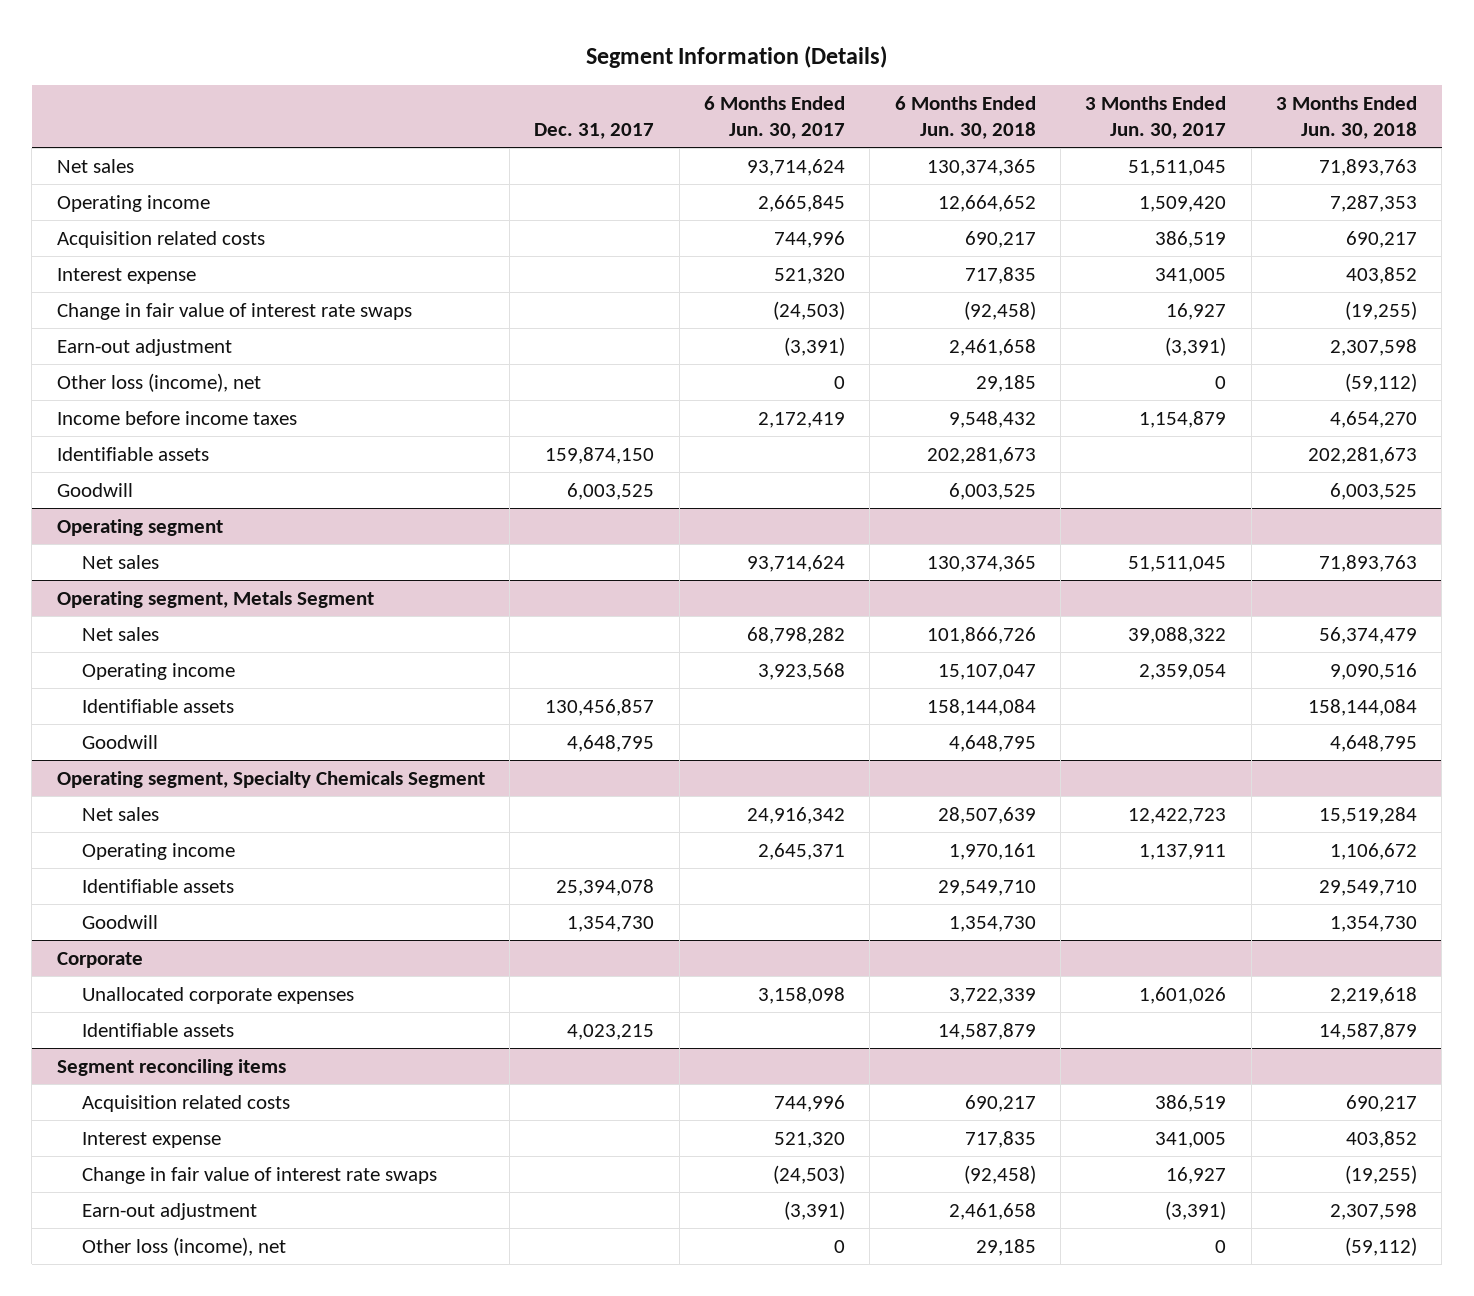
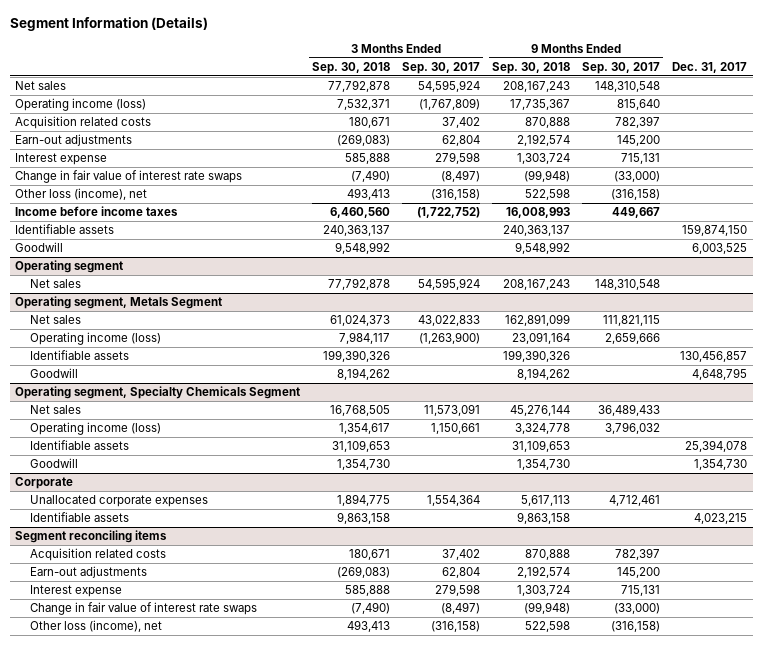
- | Dec. 31, 2017 | 6 Months Ended Jun. 30, 2017 | 6 Months Ended Jun. 30, 2018 | 3 Months Ended Jun. 30, 2017 | 3 Months Ended Jun. 30, 2018
+ | 3 Months Ended Sep. 30, 2018 | 3 Months Ended Sep. 30, 2017 | 9 Months Ended Sep. 30, 2018 | 9 Months Ended Sep. 30, 2017 | Dec. 31, 2017
- Operating income | | 2,665,845 | 12,664,652 | 1,509,420 | 7,287,353
+ Operating income (loss) | 7,532,371 | (1,767,809) | 17,735,367 | 815,640 |
+ Earn-out adjustments | (269,083) | 62,804 | 2,192,574 | 145,200 |
- Earn-out adjustment | | (3,391) | 2,461,658 | (3,391) | 2,307,598
@ Operating segment, Metals Segment
- Operating income | | 3,923,568 | 15,107,047 | 2,359,054 | 9,090,516
+ Operating income (loss) | 7,984,117 | (1,263,900) | 23,091,164 | 2,659,666 |
@ Operating segment, Specialty Chemicals Segment
- Operating income | | 2,645,371 | 1,970,161 | 1,137,911 | 1,106,672
+ Operating income (loss) | 1,354,617 | 1,150,661 | 3,324,778 | 3,796,032 |
@ Segment reconciling items
+ Earn-out adjustments | (269,083) | 62,804 | 2,192,574 | 145,200 |
- Earn-out adjustment | | (3,391) | 2,461,658 | (3,391) | 2,307,598

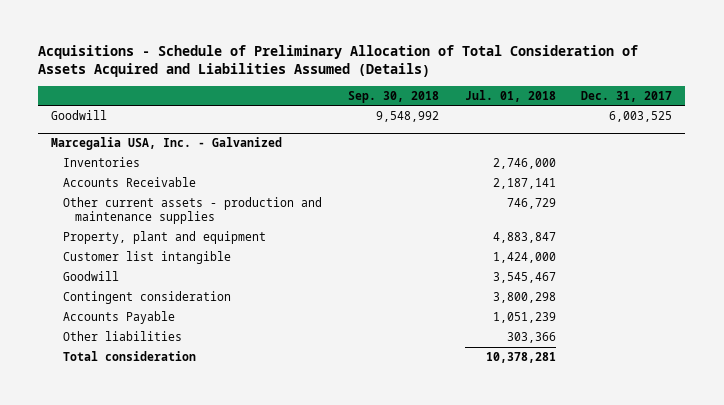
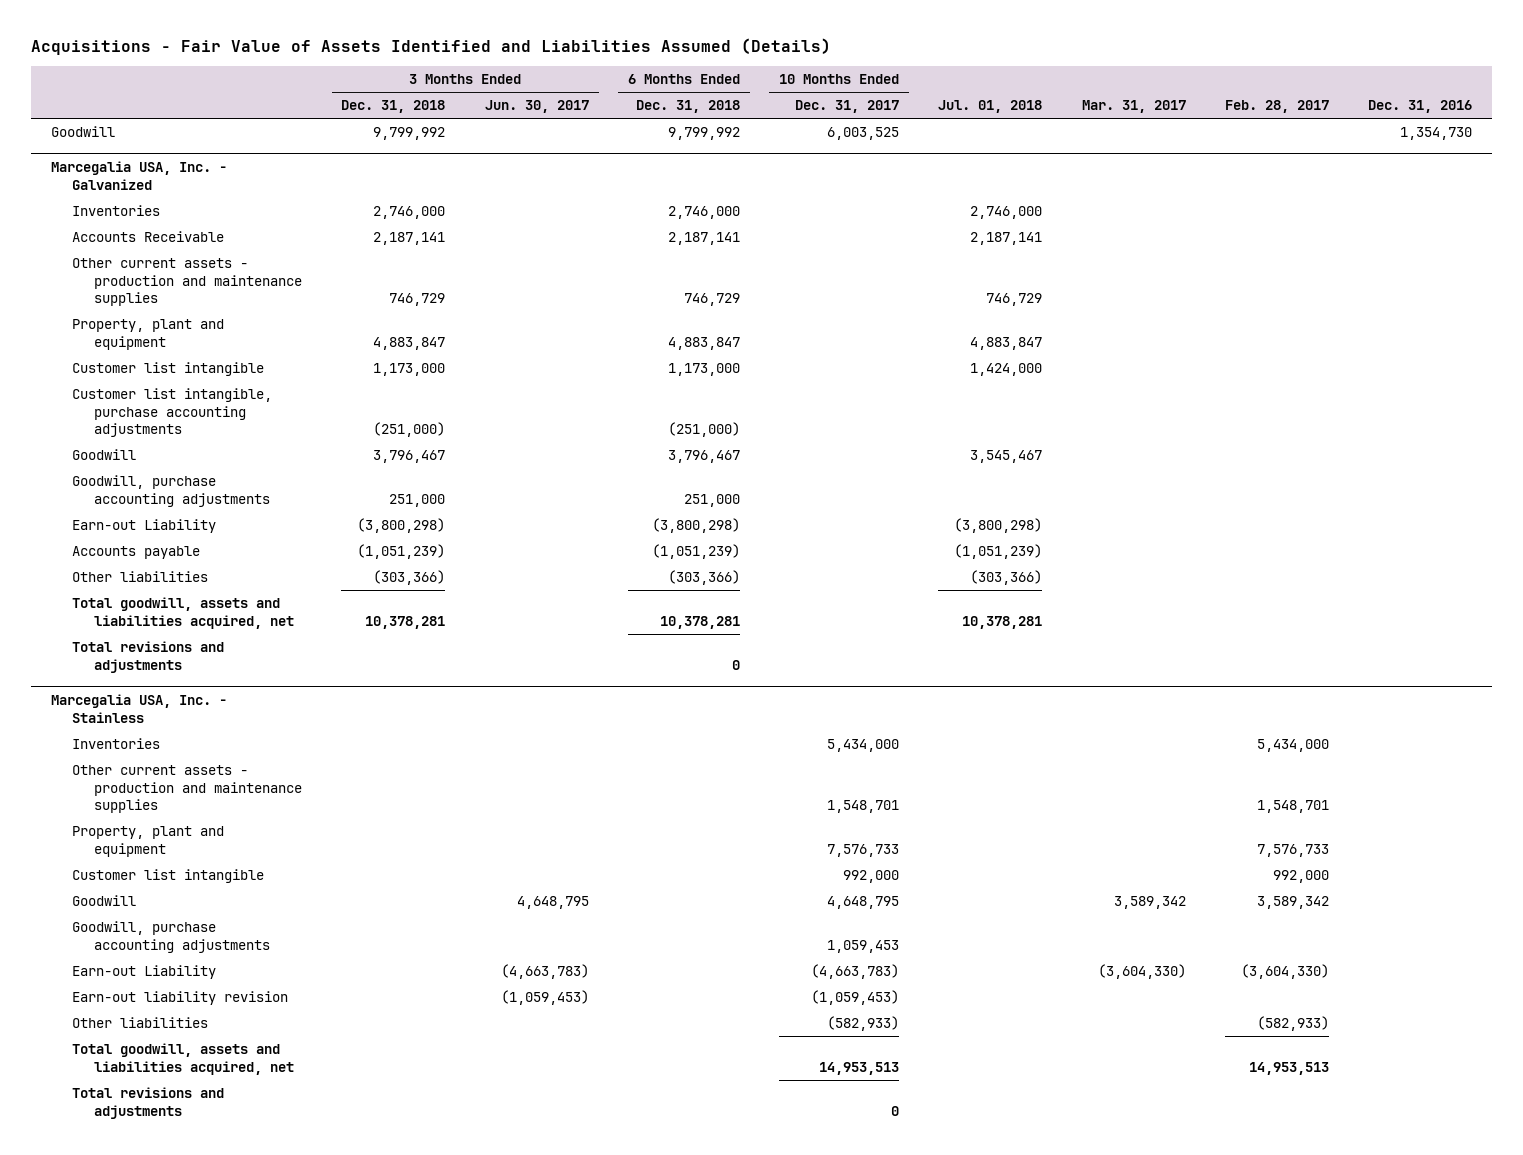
- Acquisitions - Schedule of Preliminary Allocation of Total Consideration of Assets Acquired and Liabilities Assumed (Details)
+ Acquisitions - Fair Value of Assets Identified and Liabilities Assumed (Details)
- | Sep. 30, 2018 | Jul. 01, 2018 | Dec. 31, 2017
+ | 3 Months Ended Dec. 31, 2018 | 3 Months Ended Jun. 30, 2017 | 6 Months Ended Dec. 31, 2018 | 10 Months Ended Dec. 31, 2017 | Jul. 01, 2018 | Mar. 31, 2017 | Feb. 28, 2017 | Dec. 31, 2016
@ Marcegalia USA, Inc. - Galvanized
+ Customer list intangible, purchase accounting adjustments | (251,000) | | (251,000) | | | | |
- Contingent consideration | | 3,800,298 |
- Accounts Payable | | 1,051,239 |
- Other liabilities | | 303,366 |
- Total consideration | | 10,378,281 |
+ Goodwill, purchase accounting adjustments | 251,000 | | 251,000 | | | | |
+ Earn-out Liability | (3,800,298) | | (3,800,298) | | (3,800,298) | | |
+ Accounts payable | (1,051,239) | | (1,051,239) | | (1,051,239) | | |
+ Other liabilities | (303,366) | | (303,366) | | (303,366) | | |
+ Total goodwill, assets and liabilities acquired, net | 10,378,281 | | 10,378,281 | | 10,378,281 | | |
+ Total revisions and adjustments | | | 0 | | | | |
+ Marcegalia USA, Inc. - Stainless
+ Inventories | | | | 5,434,000 | | | 5,434,000 |
+ Other current assets - production and maintenance supplies | | | | 1,548,701 | | | 1,548,701 |
+ Property, plant and equipment | | | | 7,576,733 | | | 7,576,733 |
+ Customer list intangible | | | | 992,000 | | | 992,000 |
+ Goodwill | | 4,648,795 | | 4,648,795 | | 3,589,342 | 3,589,342 |
+ Goodwill, purchase accounting adjustments | | | | 1,059,453 | | | |
+ Earn-out Liability | | (4,663,783) | | (4,663,783) | | (3,604,330) | (3,604,330) |
+ Earn-out liability revision | | (1,059,453) | | (1,059,453) | | | |
+ Other liabilities | | | | (582,933) | | | (582,933) |
+ Total goodwill, assets and liabilities acquired, net | | | | 14,953,513 | | | 14,953,513 |
+ Total revisions and adjustments | | | | 0 | | | |

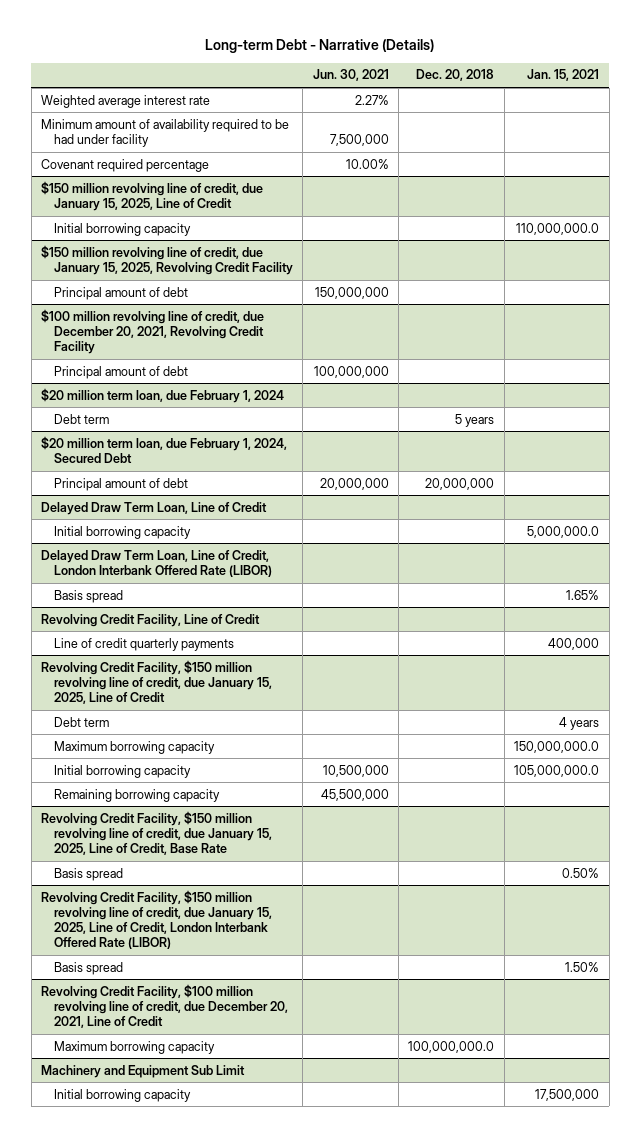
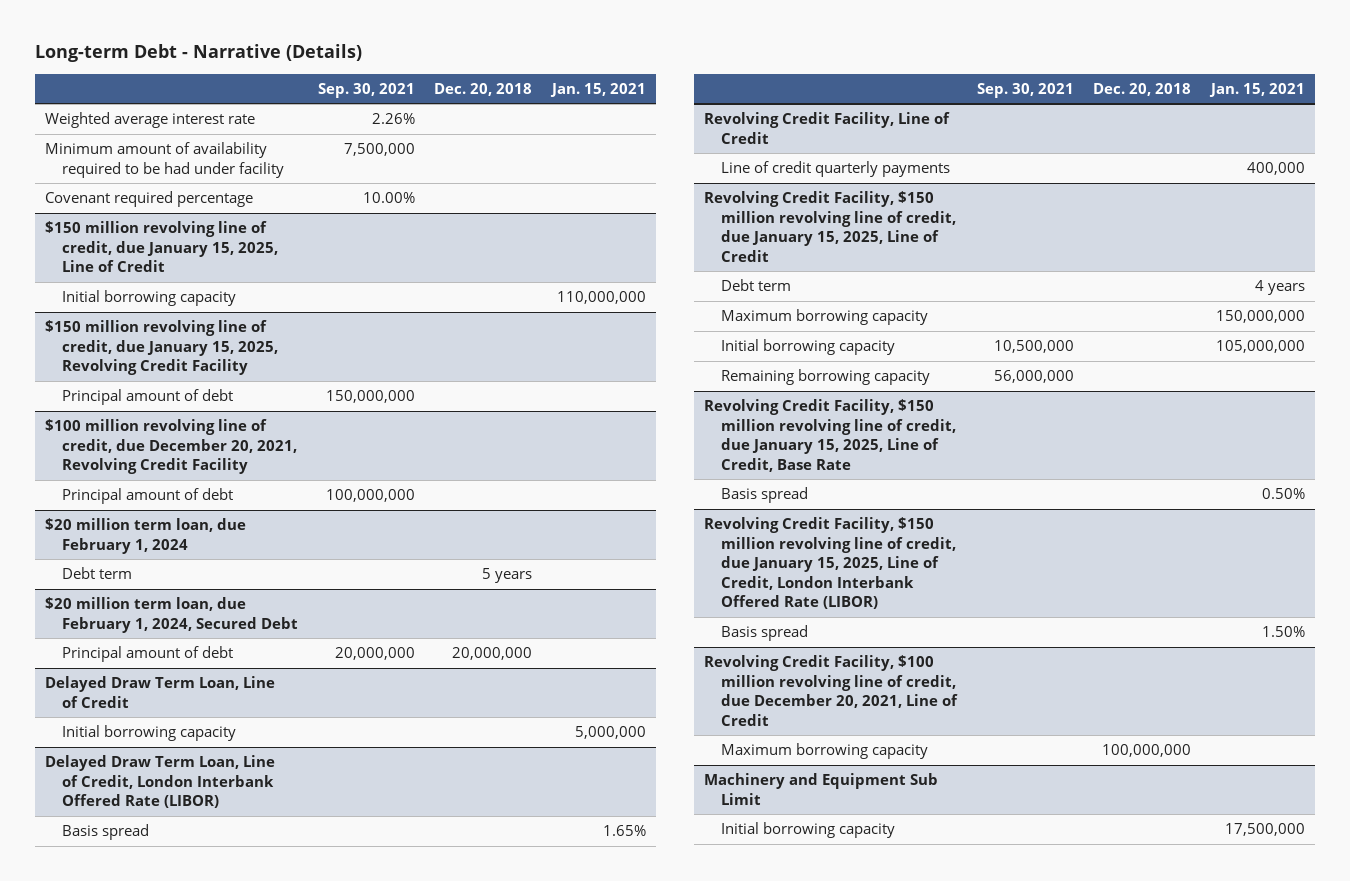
- | Jun. 30, 2021 | Dec. 20, 2018 | Jan. 15, 2021
+ | Sep. 30, 2021 | Dec. 20, 2018 | Jan. 15, 2021
@ $150 million revolving line of credit, due January 15, 2025, Line of Credit
- Initial borrowing capacity | | | 110,000,000.0
+ Initial borrowing capacity | | | 110,000,000
@ Delayed Draw Term Loan, Line of Credit
- Initial borrowing capacity | | | 5,000,000.0
+ Initial borrowing capacity | | | 5,000,000
@ Revolving Credit Facility, $150 million revolving line of credit, due January 15, 2025, Line of Credit
- Maximum borrowing capacity | | | 150,000,000.0
- Initial borrowing capacity | 10,500,000 | | 105,000,000.0
+ Maximum borrowing capacity | | | 150,000,000
+ Initial borrowing capacity | 10,500,000 | | 105,000,000
@ Revolving Credit Facility, $100 million revolving line of credit, due December 20, 2021, Line of Credit
- Maximum borrowing capacity | | 100,000,000.0 |
+ Maximum borrowing capacity | | 100,000,000 |

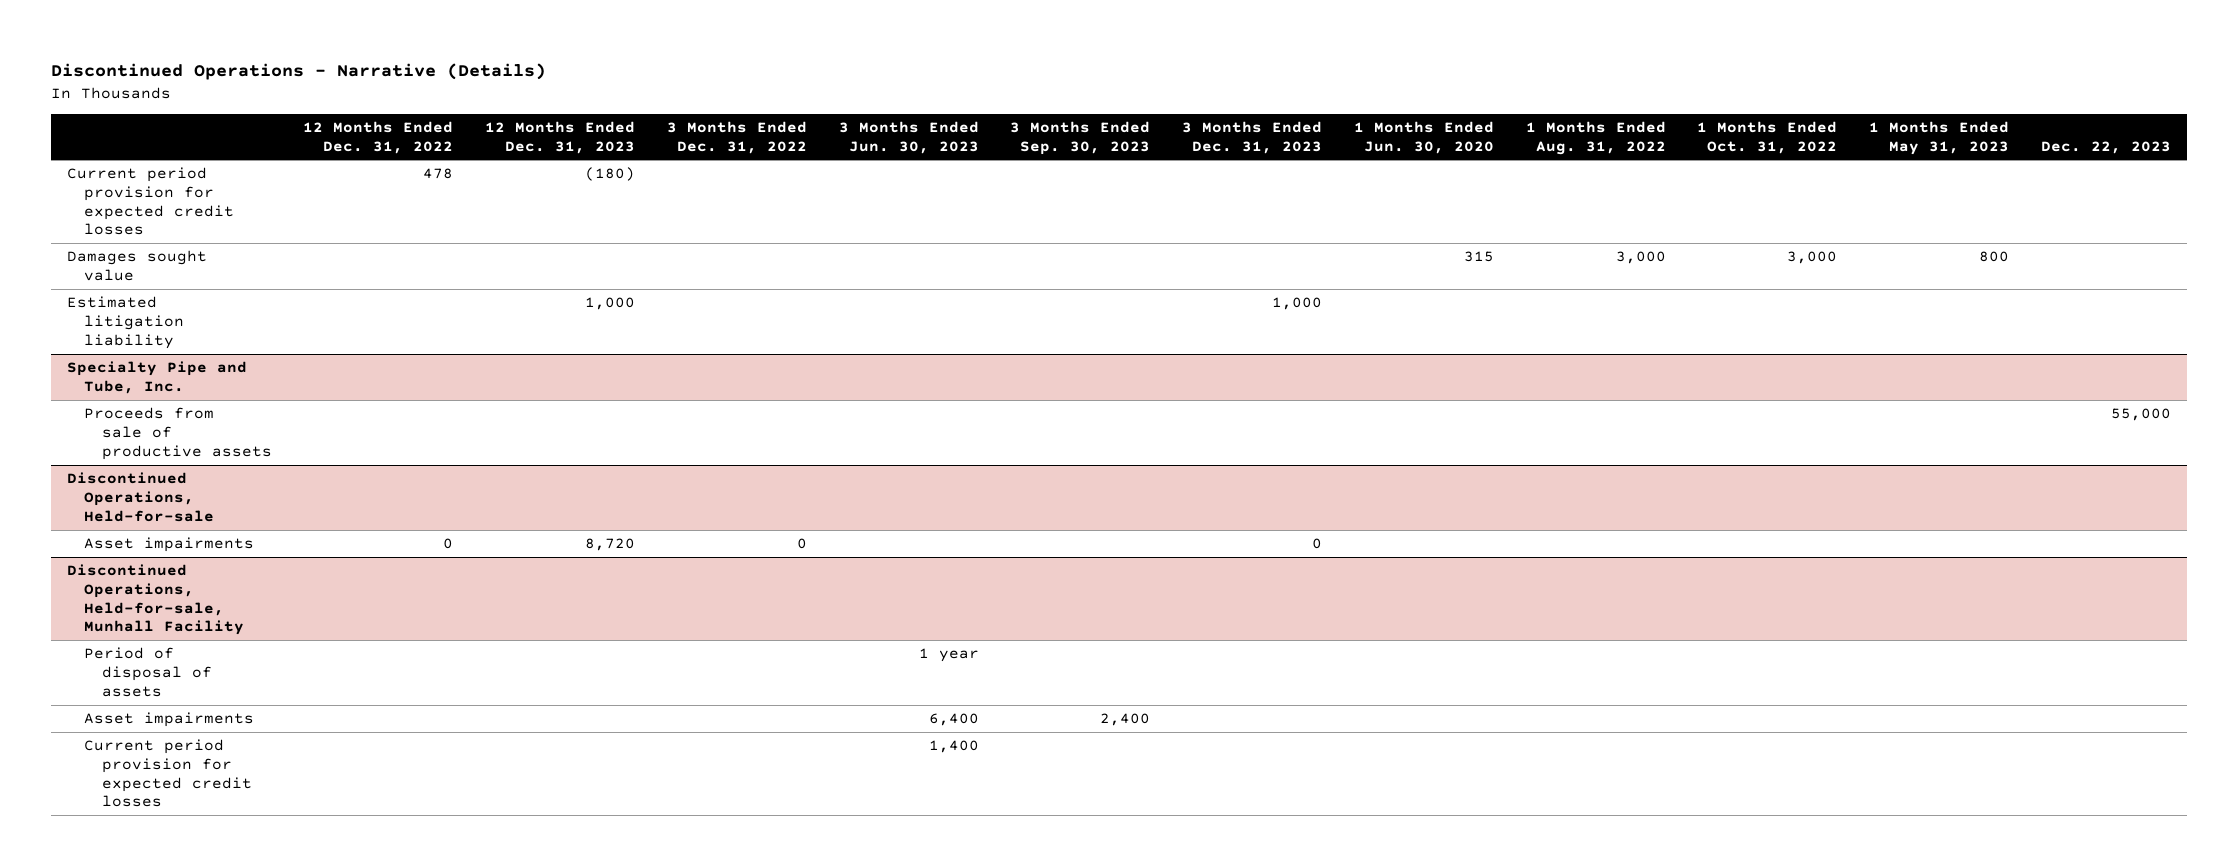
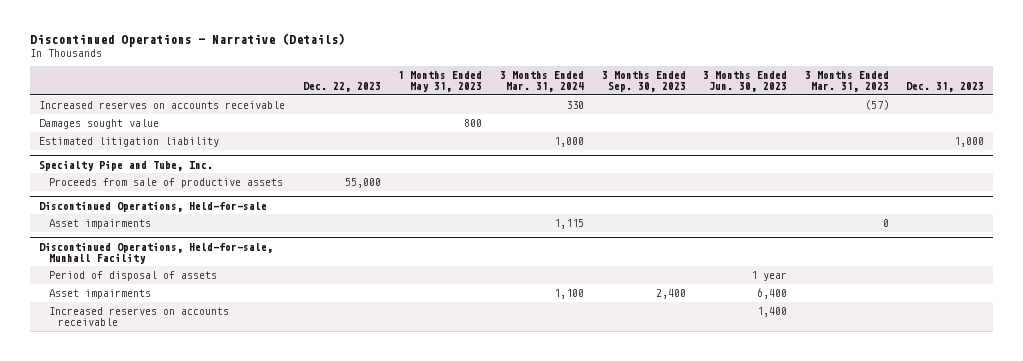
- | 12 Months Ended Dec. 31, 2022 | 12 Months Ended Dec. 31, 2023 | 3 Months Ended Dec. 31, 2022 | 3 Months Ended Jun. 30, 2023 | 3 Months Ended Sep. 30, 2023 | 3 Months Ended Dec. 31, 2023 | 1 Months Ended Jun. 30, 2020 | 1 Months Ended Aug. 31, 2022 | 1 Months Ended Oct. 31, 2022 | 1 Months Ended May 31, 2023 | Dec. 22, 2023
+ | Dec. 22, 2023 | 1 Months Ended May 31, 2023 | 3 Months Ended Mar. 31, 2024 | 3 Months Ended Sep. 30, 2023 | 3 Months Ended Jun. 30, 2023 | 3 Months Ended Mar. 31, 2023 | Dec. 31, 2023
- Current period provision for expected credit losses | 478 | (180) | | | | | | | | |
+ Increased reserves on accounts receivable | | | 330 | | | (57) |
@ Discontinued Operations, Held-for-sale, Munhall Facility
- Current period provision for expected credit losses | | | | 1,400 | | | | | | |
+ Increased reserves on accounts receivable | | | | | 1,400 | |

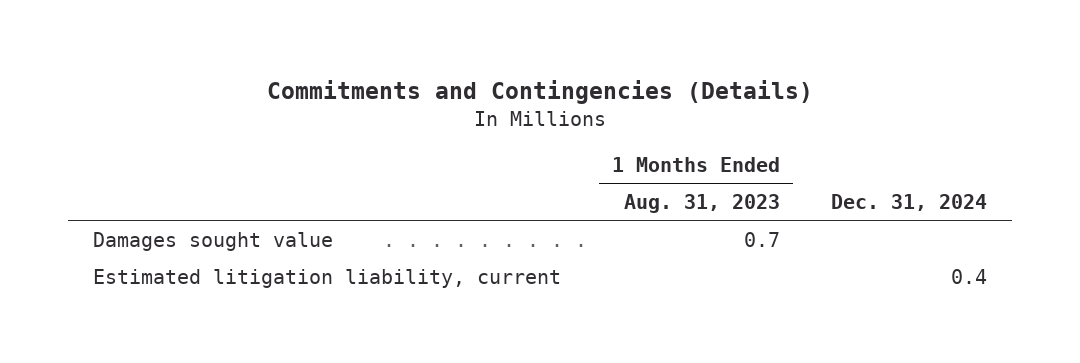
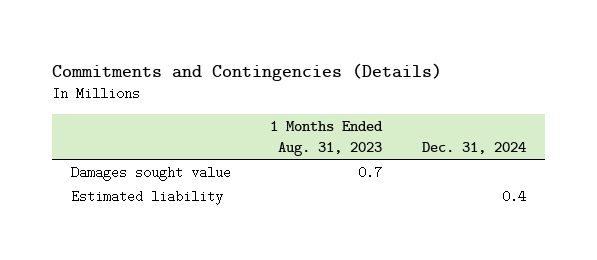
- Estimated litigation liability, current | | 0.4
+ Estimated liability | | 0.4

